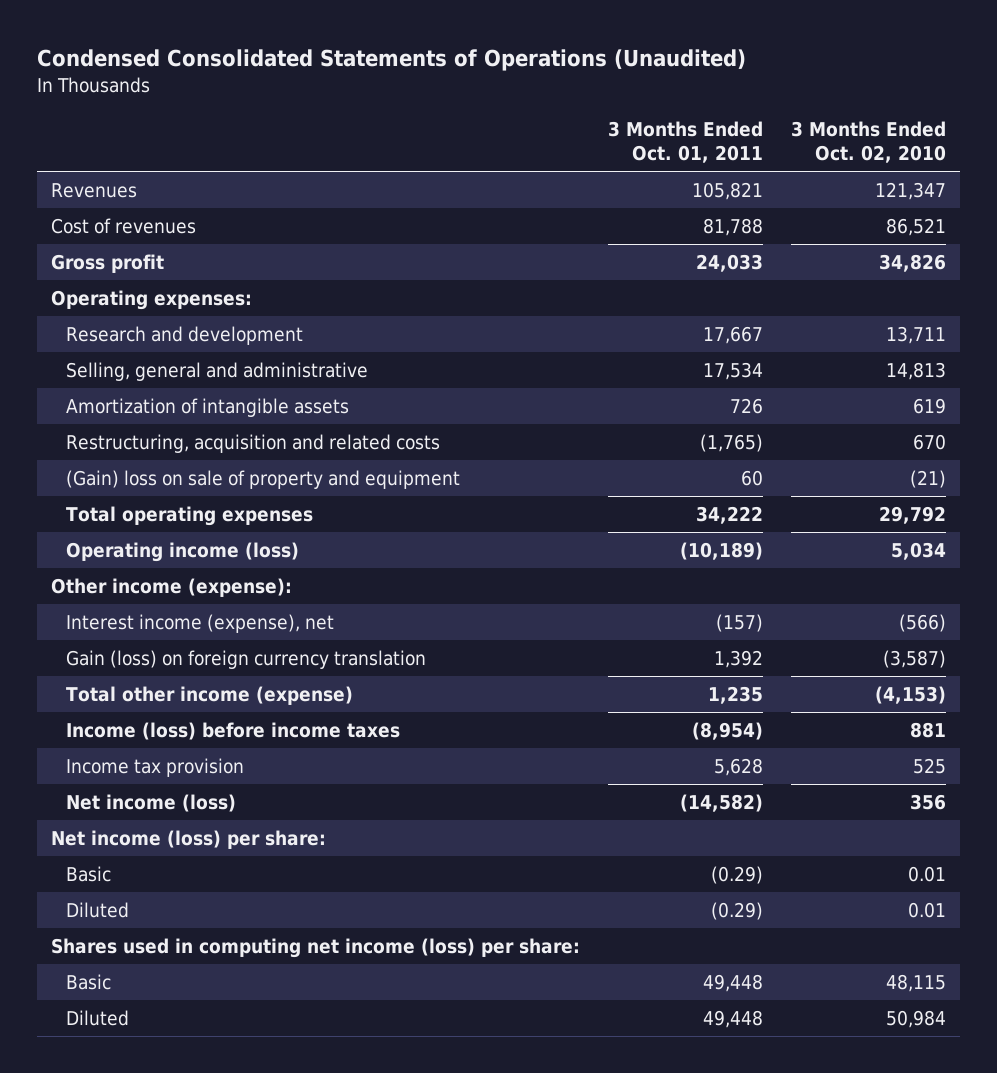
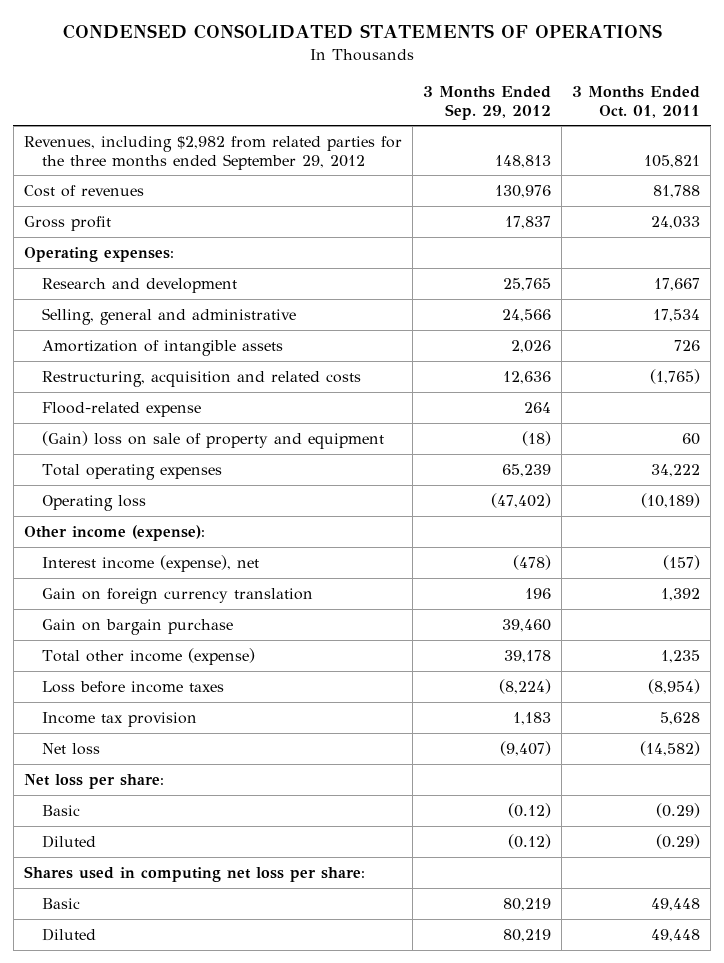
- Condensed Consolidated Statements of Operations (Unaudited)
+ CONDENSED CONSOLIDATED STATEMENTS OF OPERATIONS
- | 3 Months Ended Oct. 01, 2011 | 3 Months Ended Oct. 02, 2010
+ | 3 Months Ended Sep. 29, 2012 | 3 Months Ended Oct. 01, 2011
- Revenues | 105,821 | 121,347
+ Revenues, including $2,982 from related parties for the three months ended September 29, 2012 | 148,813 | 105,821
+ Flood-related expense | 264 |
- Operating income (loss) | (10,189) | 5,034
+ Operating loss | (47,402) | (10,189)
- Gain (loss) on foreign currency translation | 1,392 | (3,587)
+ Gain on foreign currency translation | 196 | 1,392
+ Gain on bargain purchase | 39,460 |
- Income (loss) before income taxes | (8,954) | 881
+ Loss before income taxes | (8,224) | (8,954)
- Net income (loss) | (14,582) | 356
- Net income (loss) per share:
+ Net loss | (9,407) | (14,582)
+ Net loss per share:
- Shares used in computing net income (loss) per share:
+ Shares used in computing net loss per share:

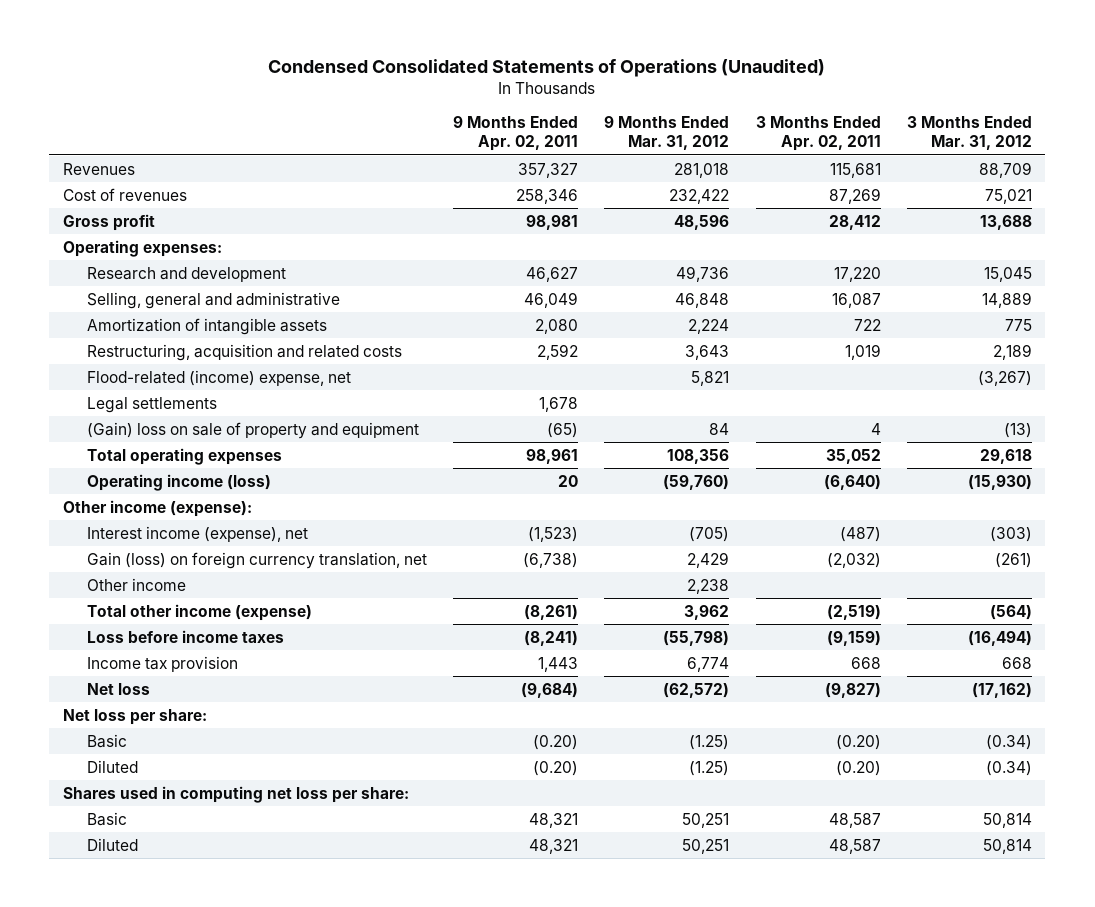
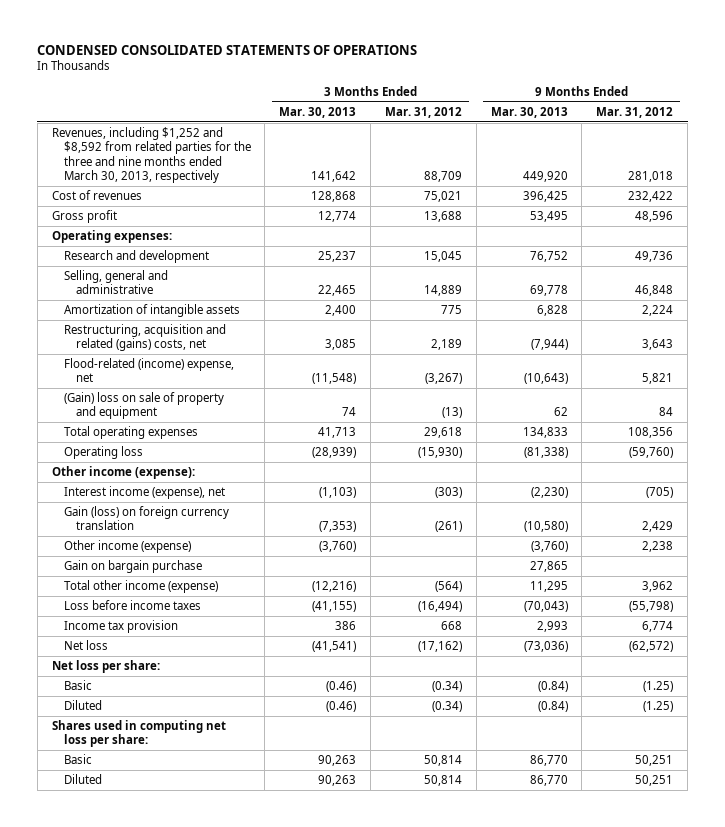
- Condensed Consolidated Statements of Operations (Unaudited)
+ CONDENSED CONSOLIDATED STATEMENTS OF OPERATIONS
- | 9 Months Ended Apr. 02, 2011 | 9 Months Ended Mar. 31, 2012 | 3 Months Ended Apr. 02, 2011 | 3 Months Ended Mar. 31, 2012
+ | 3 Months Ended Mar. 30, 2013 | 3 Months Ended Mar. 31, 2012 | 9 Months Ended Mar. 30, 2013 | 9 Months Ended Mar. 31, 2012
- Revenues | 357,327 | 281,018 | 115,681 | 88,709
+ Revenues, including $1,252 and $8,592 from related parties for the three and nine months ended March 30, 2013, respectively | 141,642 | 88,709 | 449,920 | 281,018
- Restructuring, acquisition and related costs | 2,592 | 3,643 | 1,019 | 2,189
+ Restructuring, acquisition and related (gains) costs, net | 3,085 | 2,189 | (7,944) | 3,643
- Legal settlements | 1,678 | | |
- Operating income (loss) | 20 | (59,760) | (6,640) | (15,930)
+ Operating loss | (28,939) | (15,930) | (81,338) | (59,760)
- Gain (loss) on foreign currency translation, net | (6,738) | 2,429 | (2,032) | (261)
- Other income | | 2,238 | |
+ Gain (loss) on foreign currency translation | (7,353) | (261) | (10,580) | 2,429
+ Other income (expense) | (3,760) | | (3,760) | 2,238
+ Gain on bargain purchase | | | 27,865 |

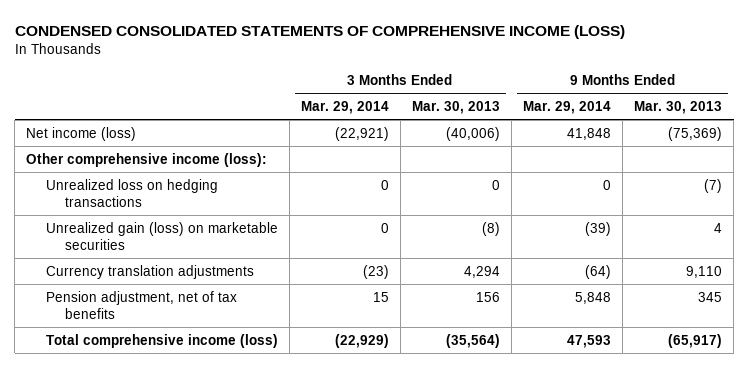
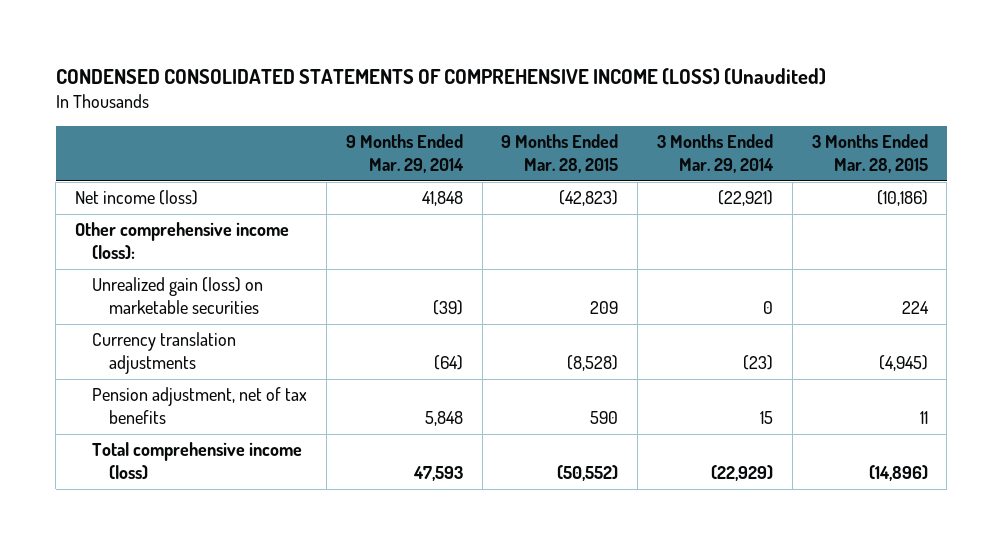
- CONDENSED CONSOLIDATED STATEMENTS OF COMPREHENSIVE INCOME (LOSS)
+ CONDENSED CONSOLIDATED STATEMENTS OF COMPREHENSIVE INCOME (LOSS) (Unaudited)
- | 3 Months Ended Mar. 29, 2014 | 3 Months Ended Mar. 30, 2013 | 9 Months Ended Mar. 29, 2014 | 9 Months Ended Mar. 30, 2013
+ | 9 Months Ended Mar. 29, 2014 | 9 Months Ended Mar. 28, 2015 | 3 Months Ended Mar. 29, 2014 | 3 Months Ended Mar. 28, 2015
- Unrealized loss on hedging transactions | 0 | 0 | 0 | (7)

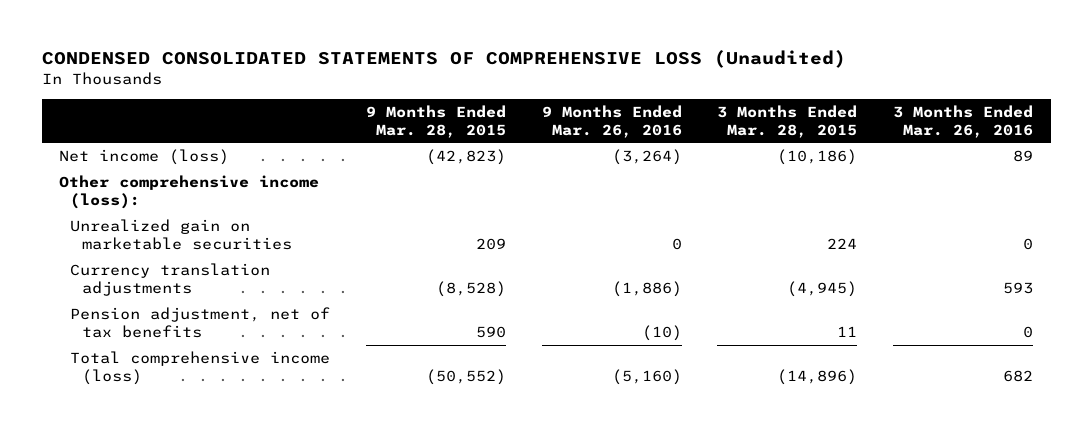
- CONDENSED CONSOLIDATED STATEMENTS OF COMPREHENSIVE INCOME (LOSS) (Unaudited)
+ CONDENSED CONSOLIDATED STATEMENTS OF COMPREHENSIVE LOSS (Unaudited)
- | 9 Months Ended Mar. 29, 2014 | 9 Months Ended Mar. 28, 2015 | 3 Months Ended Mar. 29, 2014 | 3 Months Ended Mar. 28, 2015
+ | 9 Months Ended Mar. 28, 2015 | 9 Months Ended Mar. 26, 2016 | 3 Months Ended Mar. 28, 2015 | 3 Months Ended Mar. 26, 2016
- Unrealized gain (loss) on marketable securities | (39) | 209 | 0 | 224
+ Unrealized gain on marketable securities | 209 | 0 | 224 | 0

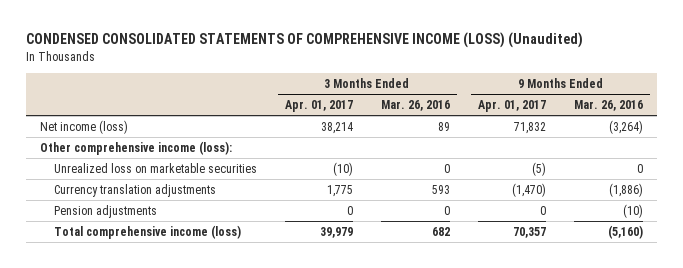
- CONDENSED CONSOLIDATED STATEMENTS OF COMPREHENSIVE LOSS (Unaudited)
+ CONDENSED CONSOLIDATED STATEMENTS OF COMPREHENSIVE INCOME (LOSS) (Unaudited)
- | 9 Months Ended Mar. 28, 2015 | 9 Months Ended Mar. 26, 2016 | 3 Months Ended Mar. 28, 2015 | 3 Months Ended Mar. 26, 2016
+ | 3 Months Ended Apr. 01, 2017 | 3 Months Ended Mar. 26, 2016 | 9 Months Ended Apr. 01, 2017 | 9 Months Ended Mar. 26, 2016
- Unrealized gain on marketable securities | 209 | 0 | 224 | 0
+ Unrealized loss on marketable securities | (10) | 0 | (5) | 0
- Pension adjustment, net of tax benefits | 590 | (10) | 11 | 0
+ Pension adjustments | 0 | 0 | 0 | (10)

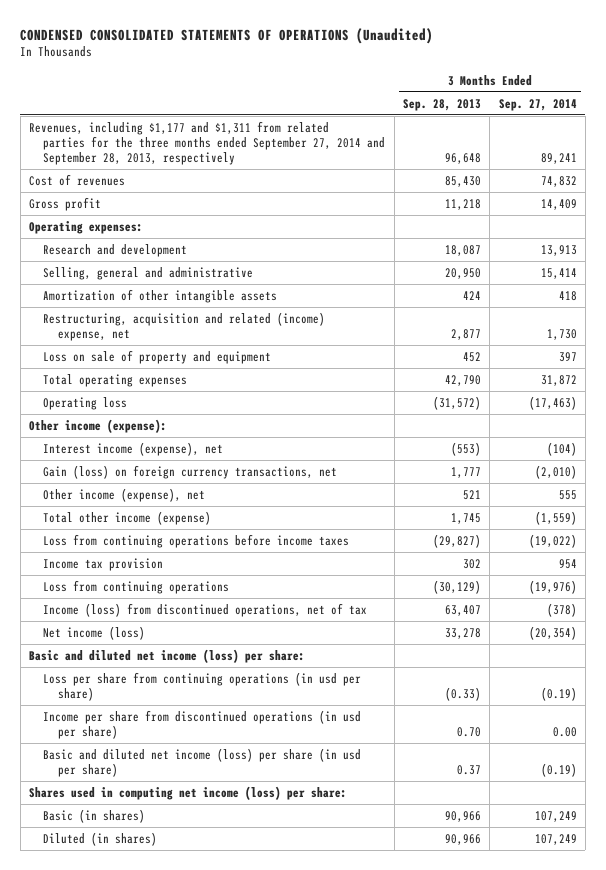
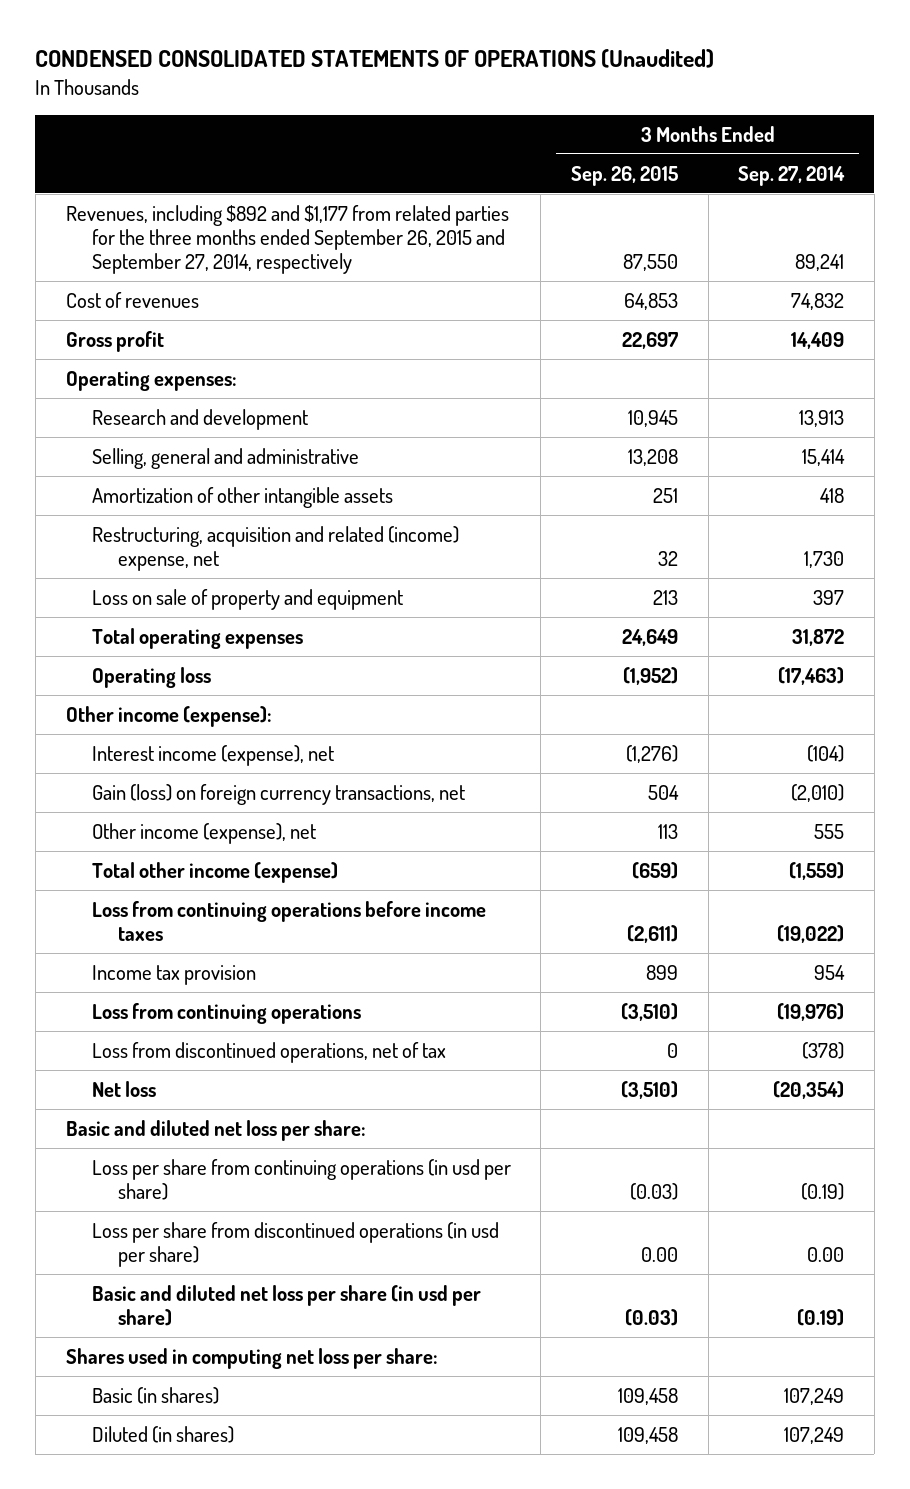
- | 3 Months Ended Sep. 28, 2013 | 3 Months Ended Sep. 27, 2014
+ | 3 Months Ended Sep. 26, 2015 | 3 Months Ended Sep. 27, 2014
- Revenues, including $1,177 and $1,311 from related parties for the three months ended September 27, 2014 and September 28, 2013, respectively | 96,648 | 89,241
+ Revenues, including $892 and $1,177 from related parties for the three months ended September 26, 2015 and September 27, 2014, respectively | 87,550 | 89,241
- Income (loss) from discontinued operations, net of tax | 63,407 | (378)
- Net income (loss) | 33,278 | (20,354)
- Basic and diluted net income (loss) per share:
+ Loss from discontinued operations, net of tax | 0 | (378)
+ Net loss | (3,510) | (20,354)
+ Basic and diluted net loss per share:
- Income per share from discontinued operations (in usd per share) | 0.70 | 0.00
- Basic and diluted net income (loss) per share (in usd per share) | 0.37 | (0.19)
- Shares used in computing net income (loss) per share:
+ Loss per share from discontinued operations (in usd per share) | 0.00 | 0.00
+ Basic and diluted net loss per share (in usd per share) | (0.03) | (0.19)
+ Shares used in computing net loss per share:

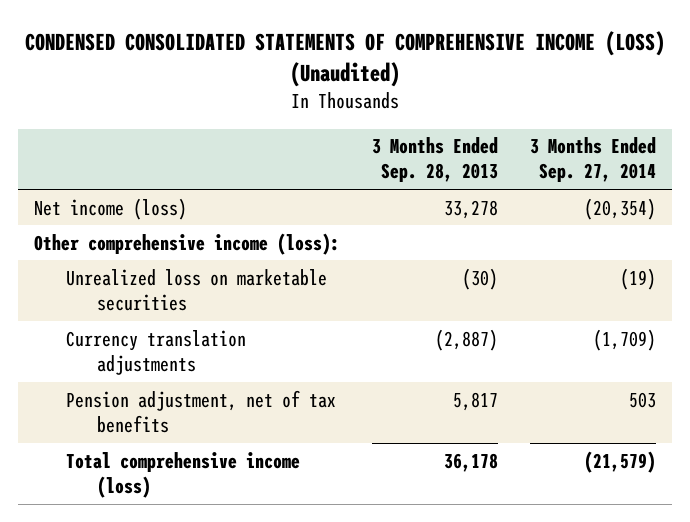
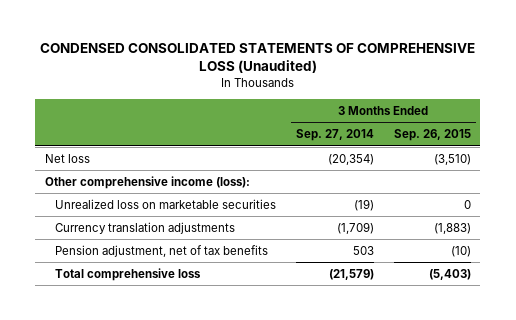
- CONDENSED CONSOLIDATED STATEMENTS OF COMPREHENSIVE INCOME (LOSS) (Unaudited)
+ CONDENSED CONSOLIDATED STATEMENTS OF COMPREHENSIVE LOSS (Unaudited)
- | 3 Months Ended Sep. 28, 2013 | 3 Months Ended Sep. 27, 2014
+ | 3 Months Ended Sep. 27, 2014 | 3 Months Ended Sep. 26, 2015
- Net income (loss) | 33,278 | (20,354)
+ Net loss | (20,354) | (3,510)
- Total comprehensive income (loss) | 36,178 | (21,579)
+ Total comprehensive loss | (21,579) | (5,403)

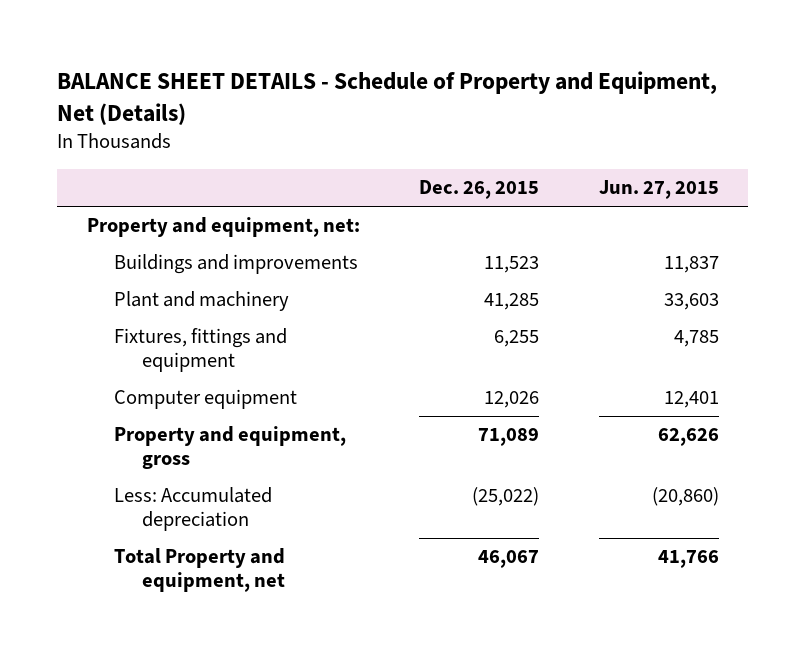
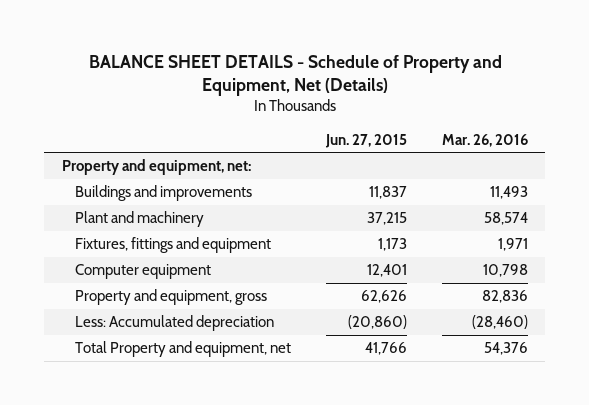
- | Dec. 26, 2015 | Jun. 27, 2015
+ | Jun. 27, 2015 | Mar. 26, 2016
- Plant and machinery | 41,285 | 33,603
- Fixtures, fittings and equipment | 6,255 | 4,785
+ Plant and machinery | 37,215 | 58,574
+ Fixtures, fittings and equipment | 1,173 | 1,971

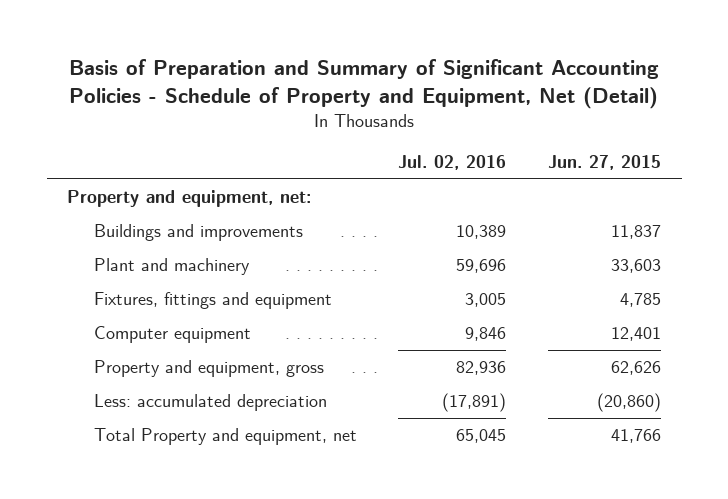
- BALANCE SHEET DETAILS - Schedule of Property and Equipment, Net (Details)
+ Basis of Preparation and Summary of Significant Accounting Policies - Schedule of Property and Equipment, Net (Detail)
- | Jun. 27, 2015 | Mar. 26, 2016
+ | Jul. 02, 2016 | Jun. 27, 2015
- Plant and machinery | 37,215 | 58,574
- Fixtures, fittings and equipment | 1,173 | 1,971
+ Plant and machinery | 59,696 | 33,603
+ Fixtures, fittings and equipment | 3,005 | 4,785
- Less: Accumulated depreciation | (20,860) | (28,460)
+ Less: accumulated depreciation | (17,891) | (20,860)

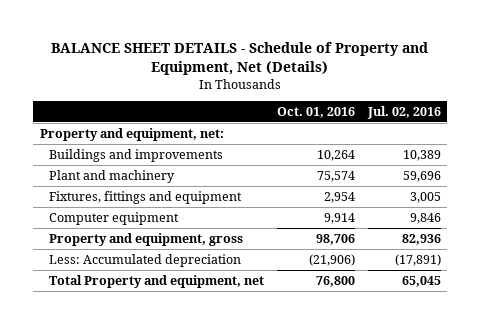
- Basis of Preparation and Summary of Significant Accounting Policies - Schedule of Property and Equipment, Net (Detail)
+ BALANCE SHEET DETAILS - Schedule of Property and Equipment, Net (Details)
- | Jul. 02, 2016 | Jun. 27, 2015
+ | Oct. 01, 2016 | Jul. 02, 2016
- Less: accumulated depreciation | (17,891) | (20,860)
+ Less: Accumulated depreciation | (21,906) | (17,891)

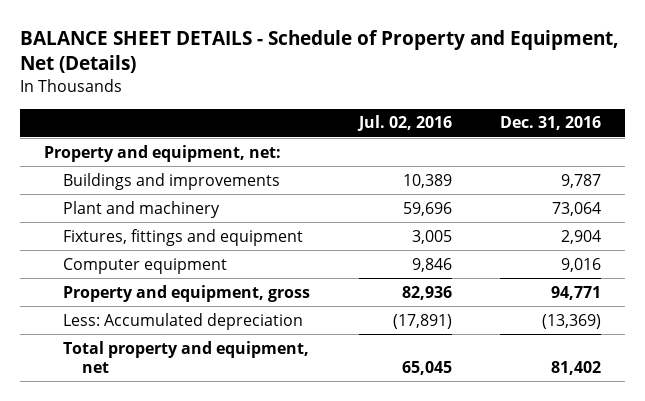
- | Oct. 01, 2016 | Jul. 02, 2016
+ | Jul. 02, 2016 | Dec. 31, 2016
- Total Property and equipment, net | 76,800 | 65,045
+ Total property and equipment, net | 65,045 | 81,402

